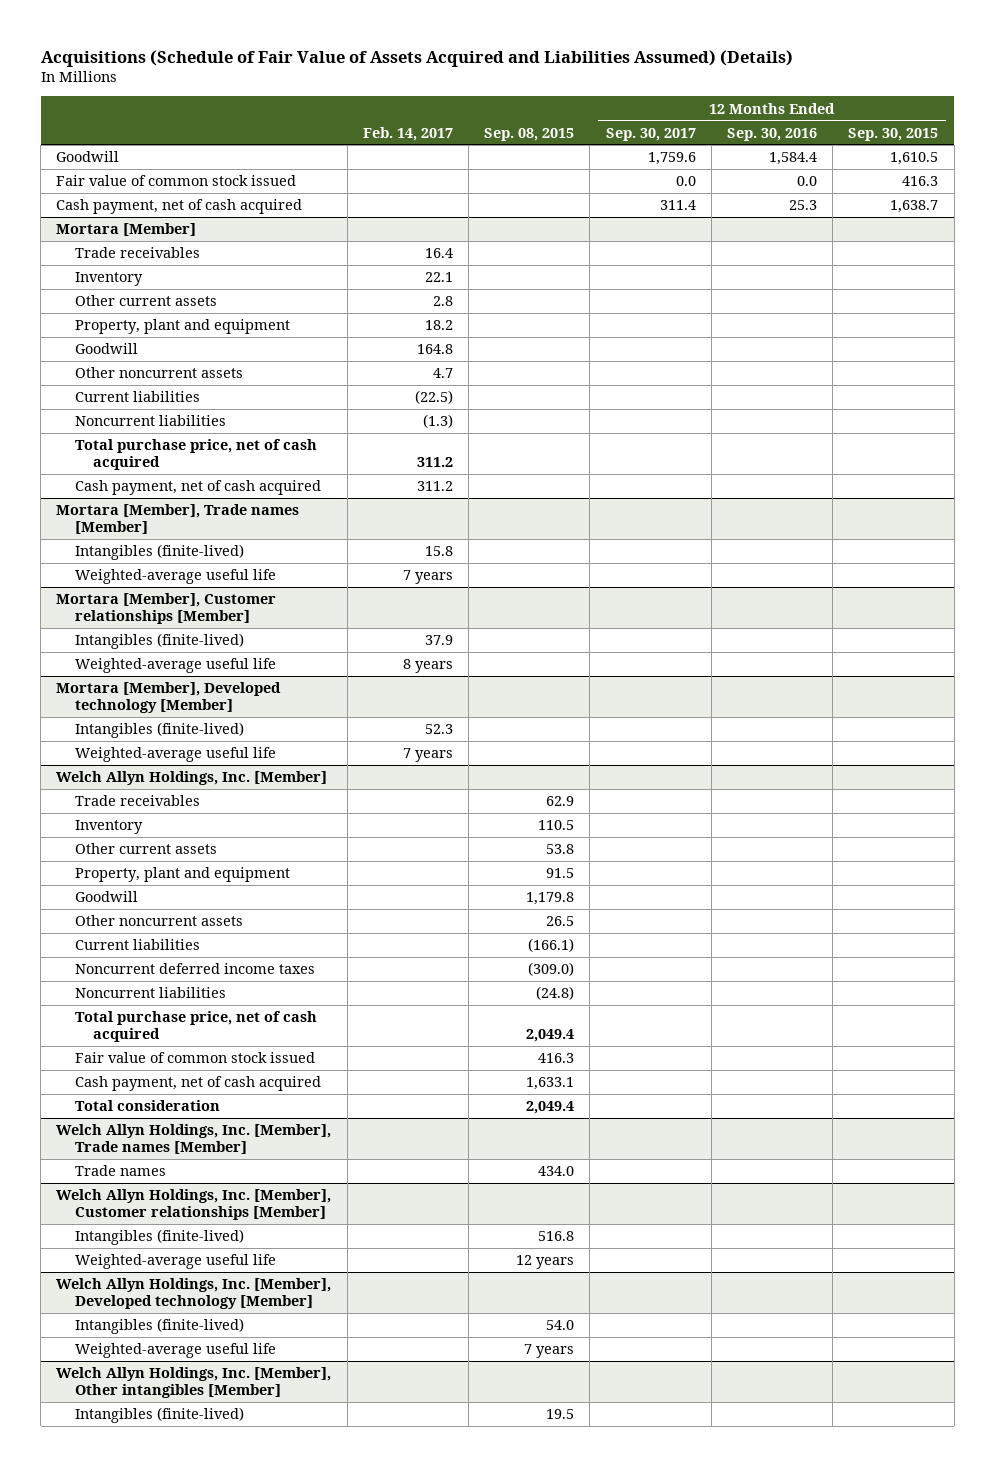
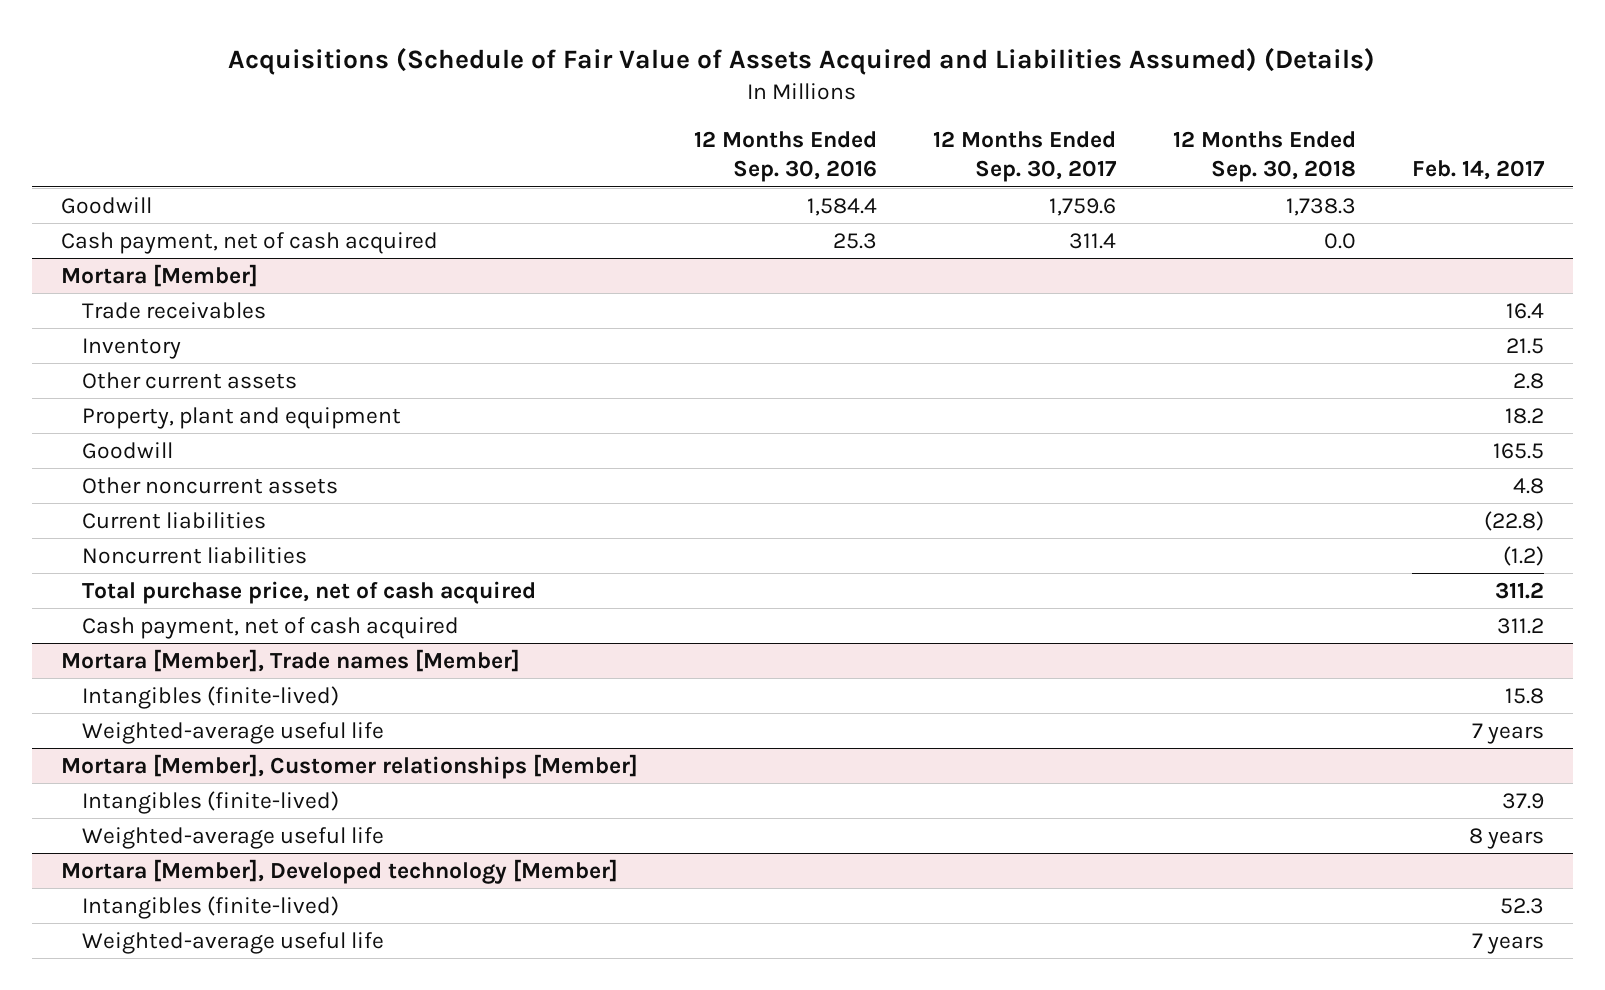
- | Feb. 14, 2017 | Sep. 08, 2015 | 12 Months Ended Sep. 30, 2017 | 12 Months Ended Sep. 30, 2016 | 12 Months Ended Sep. 30, 2015
+ | 12 Months Ended Sep. 30, 2016 | 12 Months Ended Sep. 30, 2017 | 12 Months Ended Sep. 30, 2018 | Feb. 14, 2017
- Fair value of common stock issued | | | 0.0 | 0.0 | 416.3
@ Mortara [Member]
- Inventory | 22.1 | | | |
+ Inventory | | | | 21.5
- Goodwill | 164.8 | | | |
- Other noncurrent assets | 4.7 | | | |
- Current liabilities | (22.5) | | | |
- Noncurrent liabilities | (1.3) | | | |
+ Goodwill | | | | 165.5
+ Other noncurrent assets | | | | 4.8
+ Current liabilities | | | | (22.8)
+ Noncurrent liabilities | | | | (1.2)
- Welch Allyn Holdings, Inc. [Member]
- Trade receivables | | 62.9 | | |
- Inventory | | 110.5 | | |
- Other current assets | | 53.8 | | |
- Property, plant and equipment | | 91.5 | | |
- Goodwill | | 1,179.8 | | |
- Other noncurrent assets | | 26.5 | | |
- Current liabilities | | (166.1) | | |
- Noncurrent deferred income taxes | | (309.0) | | |
- Noncurrent liabilities | | (24.8) | | |
- Total purchase price, net of cash acquired | | 2,049.4 | | |
- Fair value of common stock issued | | 416.3 | | |
- Cash payment, net of cash acquired | | 1,633.1 | | |
- Total consideration | | 2,049.4 | | |
- Welch Allyn Holdings, Inc. [Member], Trade names [Member]
- Trade names | | 434.0 | | |
- Welch Allyn Holdings, Inc. [Member], Customer relationships [Member]
- Intangibles (finite-lived) | | 516.8 | | |
- Weighted-average useful life | | 12 years | | |
- Welch Allyn Holdings, Inc. [Member], Developed technology [Member]
- Intangibles (finite-lived) | | 54.0 | | |
- Weighted-average useful life | | 7 years | | |
- Welch Allyn Holdings, Inc. [Member], Other intangibles [Member]
- Intangibles (finite-lived) | | 19.5 | | |

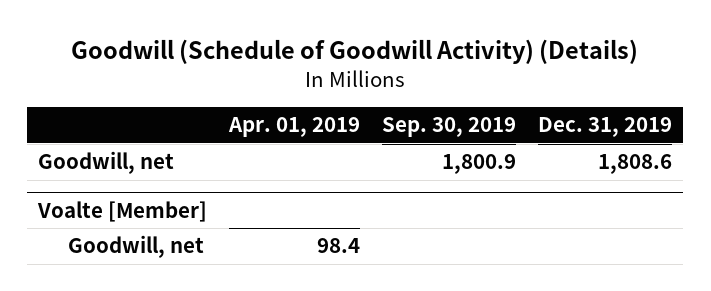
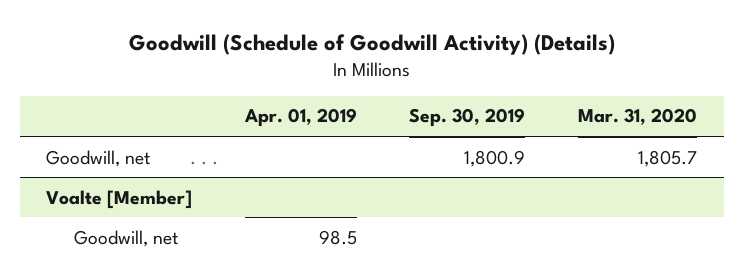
- | Apr. 01, 2019 | Sep. 30, 2019 | Dec. 31, 2019
+ | Apr. 01, 2019 | Sep. 30, 2019 | Mar. 31, 2020
@ Voalte [Member]
- Goodwill, net | 98.4 | |
+ Goodwill, net | 98.5 | |

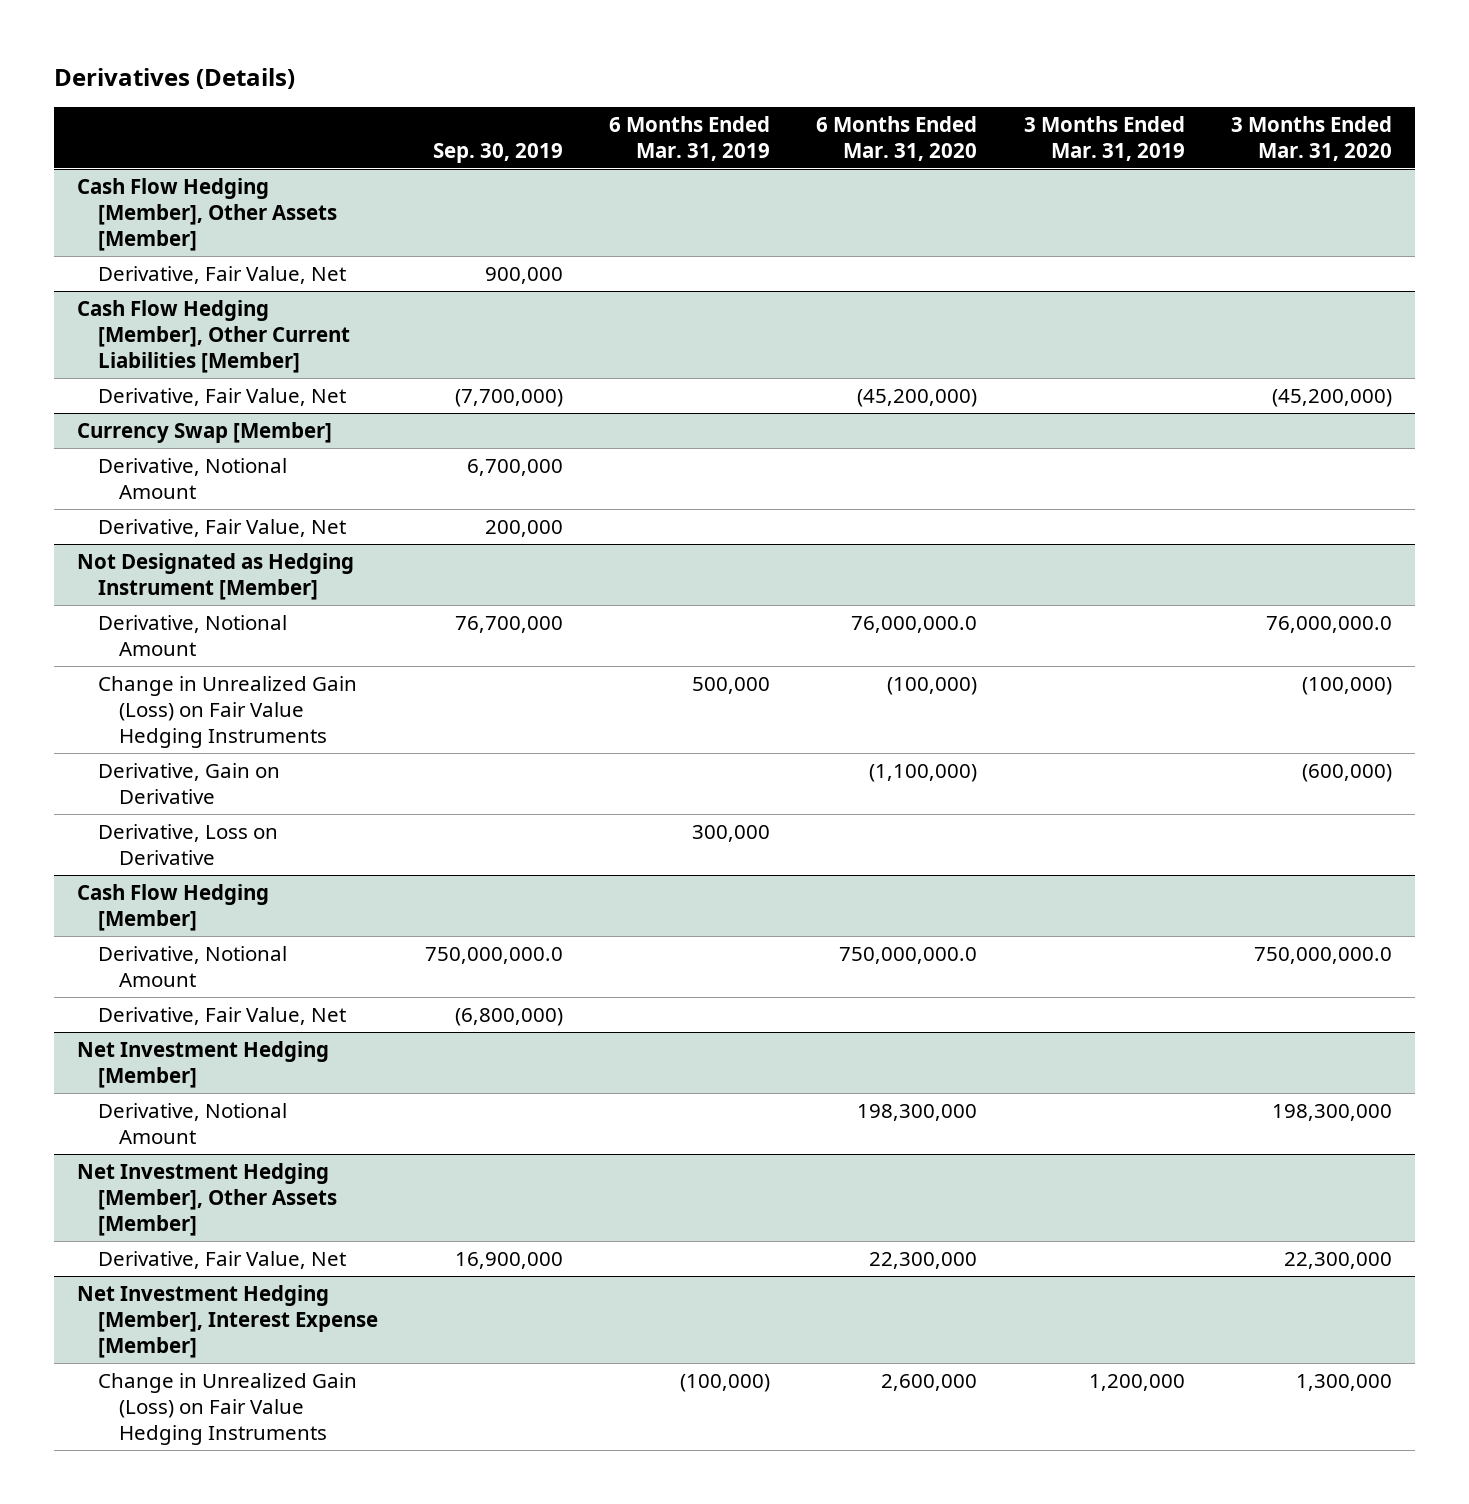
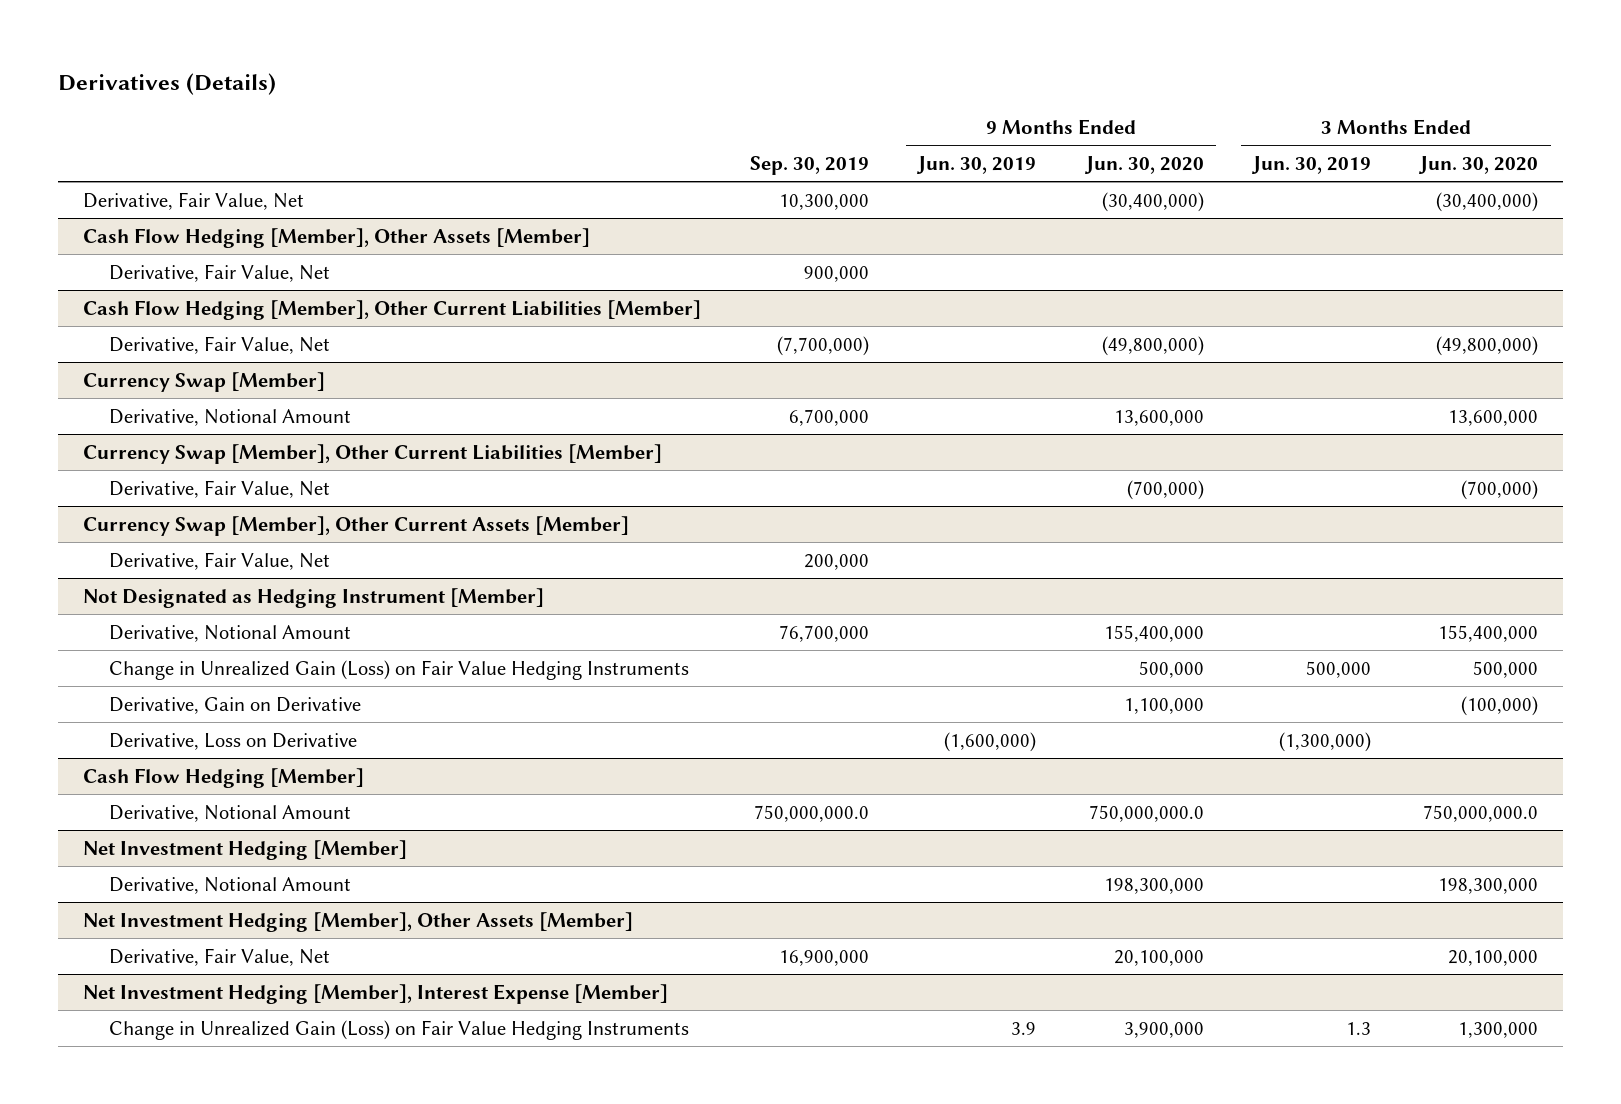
- | Sep. 30, 2019 | 6 Months Ended Mar. 31, 2019 | 6 Months Ended Mar. 31, 2020 | 3 Months Ended Mar. 31, 2019 | 3 Months Ended Mar. 31, 2020
+ | Sep. 30, 2019 | 9 Months Ended Jun. 30, 2019 | 9 Months Ended Jun. 30, 2020 | 3 Months Ended Jun. 30, 2019 | 3 Months Ended Jun. 30, 2020
+ Derivative, Fair Value, Net | 10,300,000 | | (30,400,000) | | (30,400,000)
@ Currency Swap [Member]
- Derivative, Fair Value, Net | 200,000 | | | |
+ Currency Swap [Member], Other Current Liabilities [Member]
+ Derivative, Fair Value, Net | | | (700,000) | | (700,000)
+ Currency Swap [Member], Other Current Assets [Member]
+ Derivative, Fair Value, Net | 200,000 | | | |
@ Cash Flow Hedging [Member]
- Derivative, Fair Value, Net | (6,800,000) | | | |

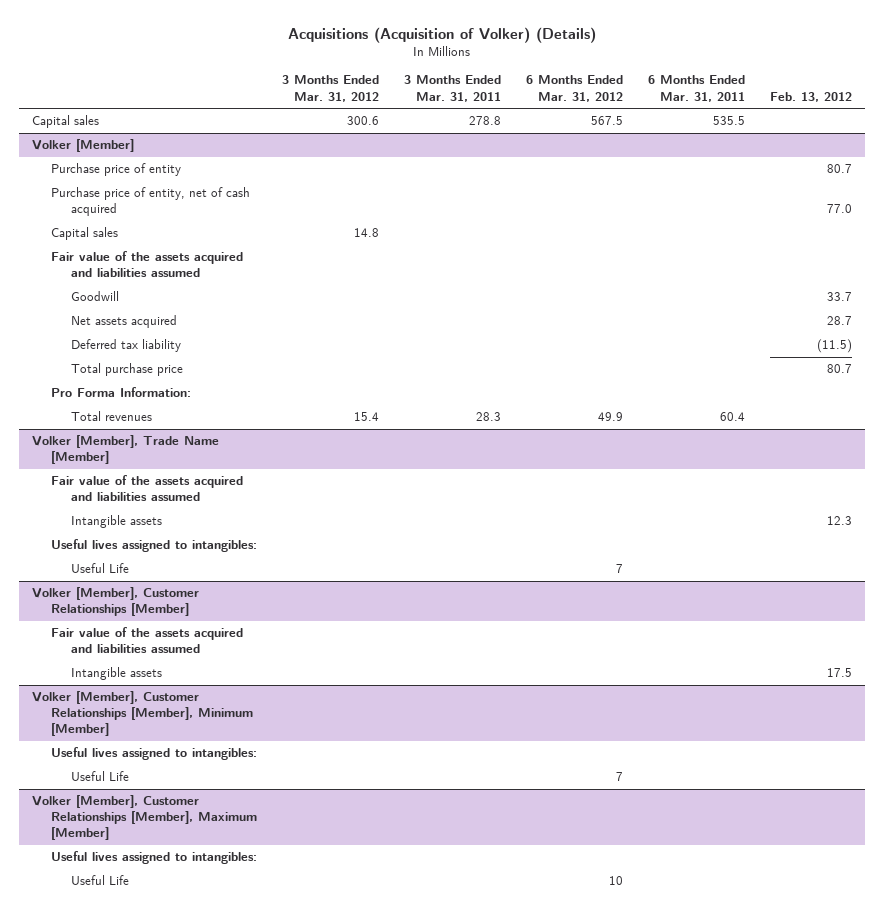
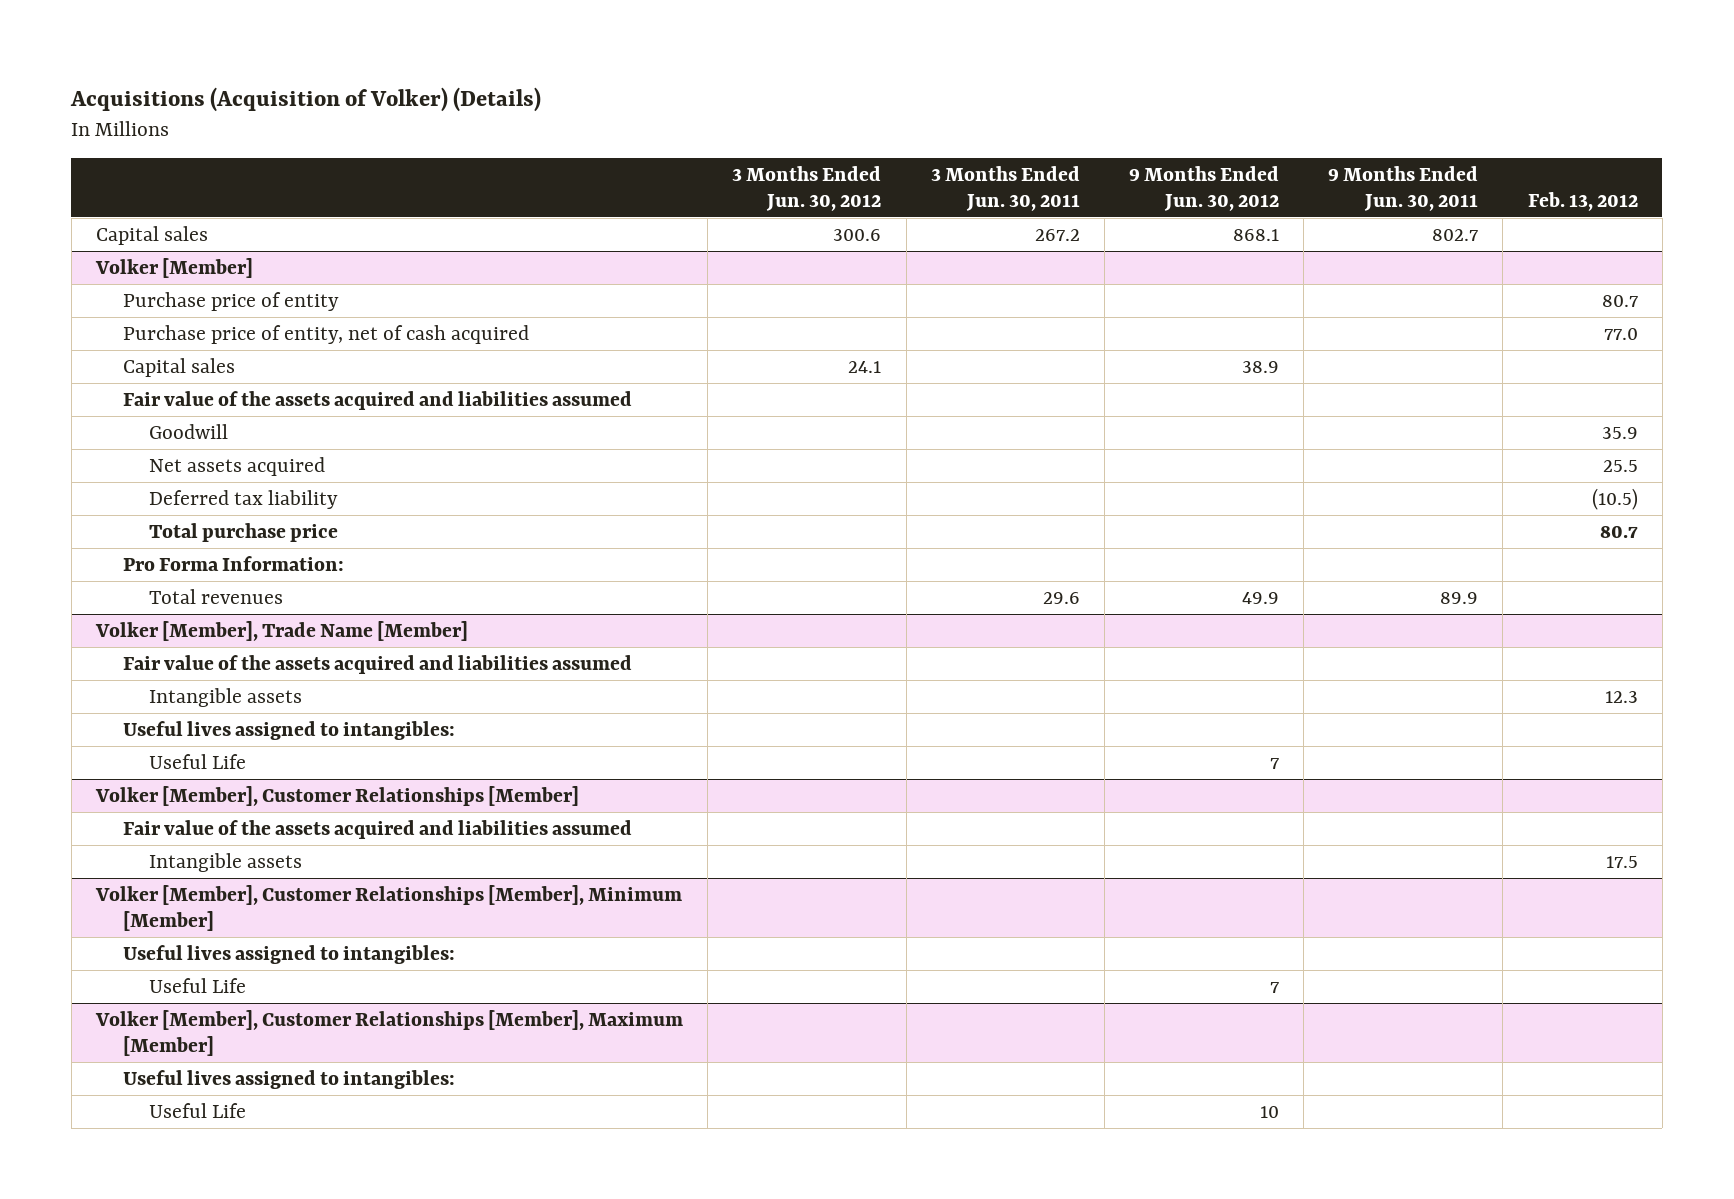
- | 3 Months Ended Mar. 31, 2012 | 3 Months Ended Mar. 31, 2011 | 6 Months Ended Mar. 31, 2012 | 6 Months Ended Mar. 31, 2011 | Feb. 13, 2012
+ | 3 Months Ended Jun. 30, 2012 | 3 Months Ended Jun. 30, 2011 | 9 Months Ended Jun. 30, 2012 | 9 Months Ended Jun. 30, 2011 | Feb. 13, 2012
@ Volker [Member]
- Goodwill | | | | | 33.7
- Net assets acquired | | | | | 28.7
- Deferred tax liability | | | | | (11.5)
+ Goodwill | | | | | 35.9
+ Net assets acquired | | | | | 25.5
+ Deferred tax liability | | | | | (10.5)

